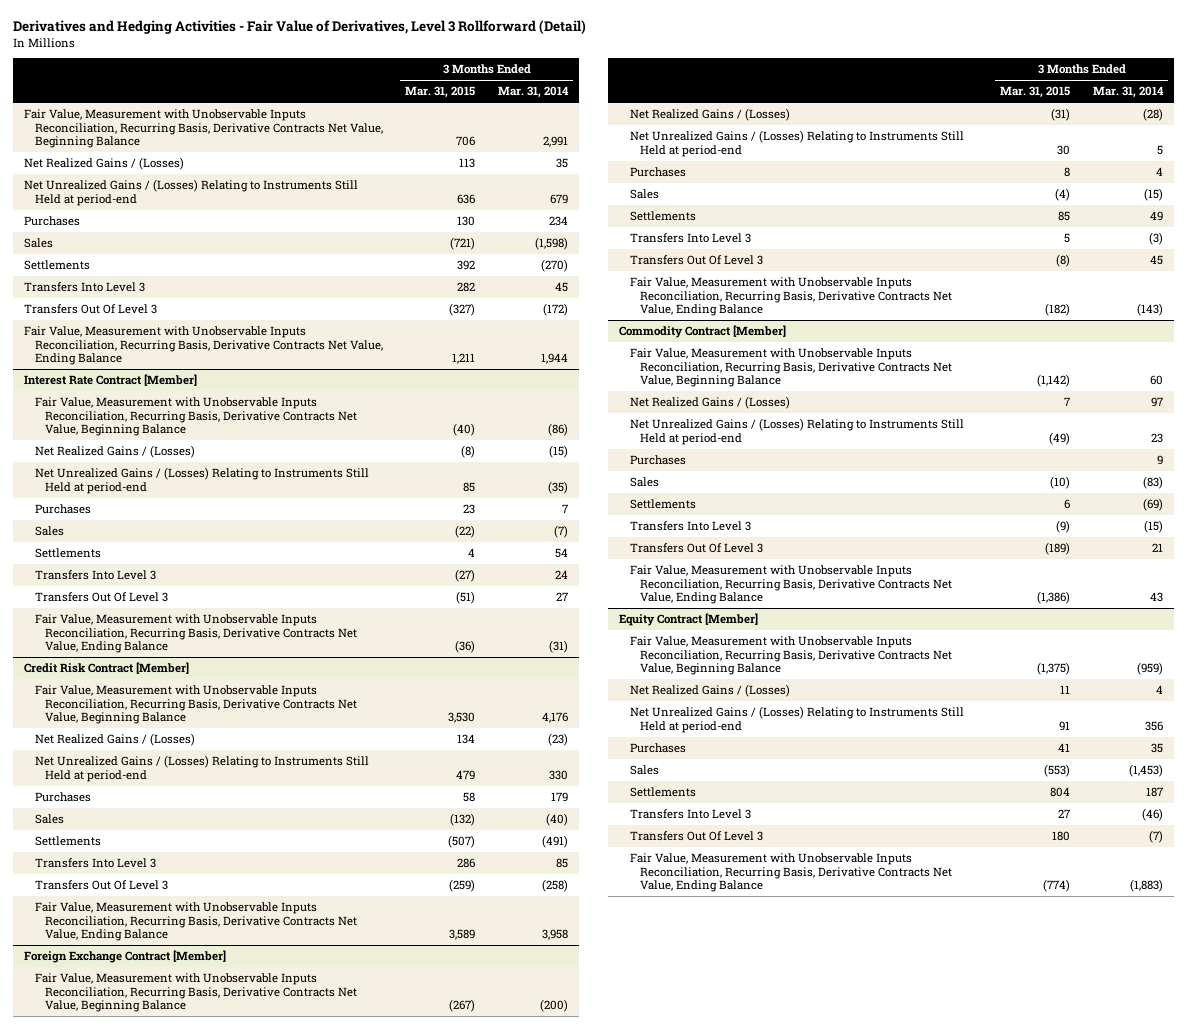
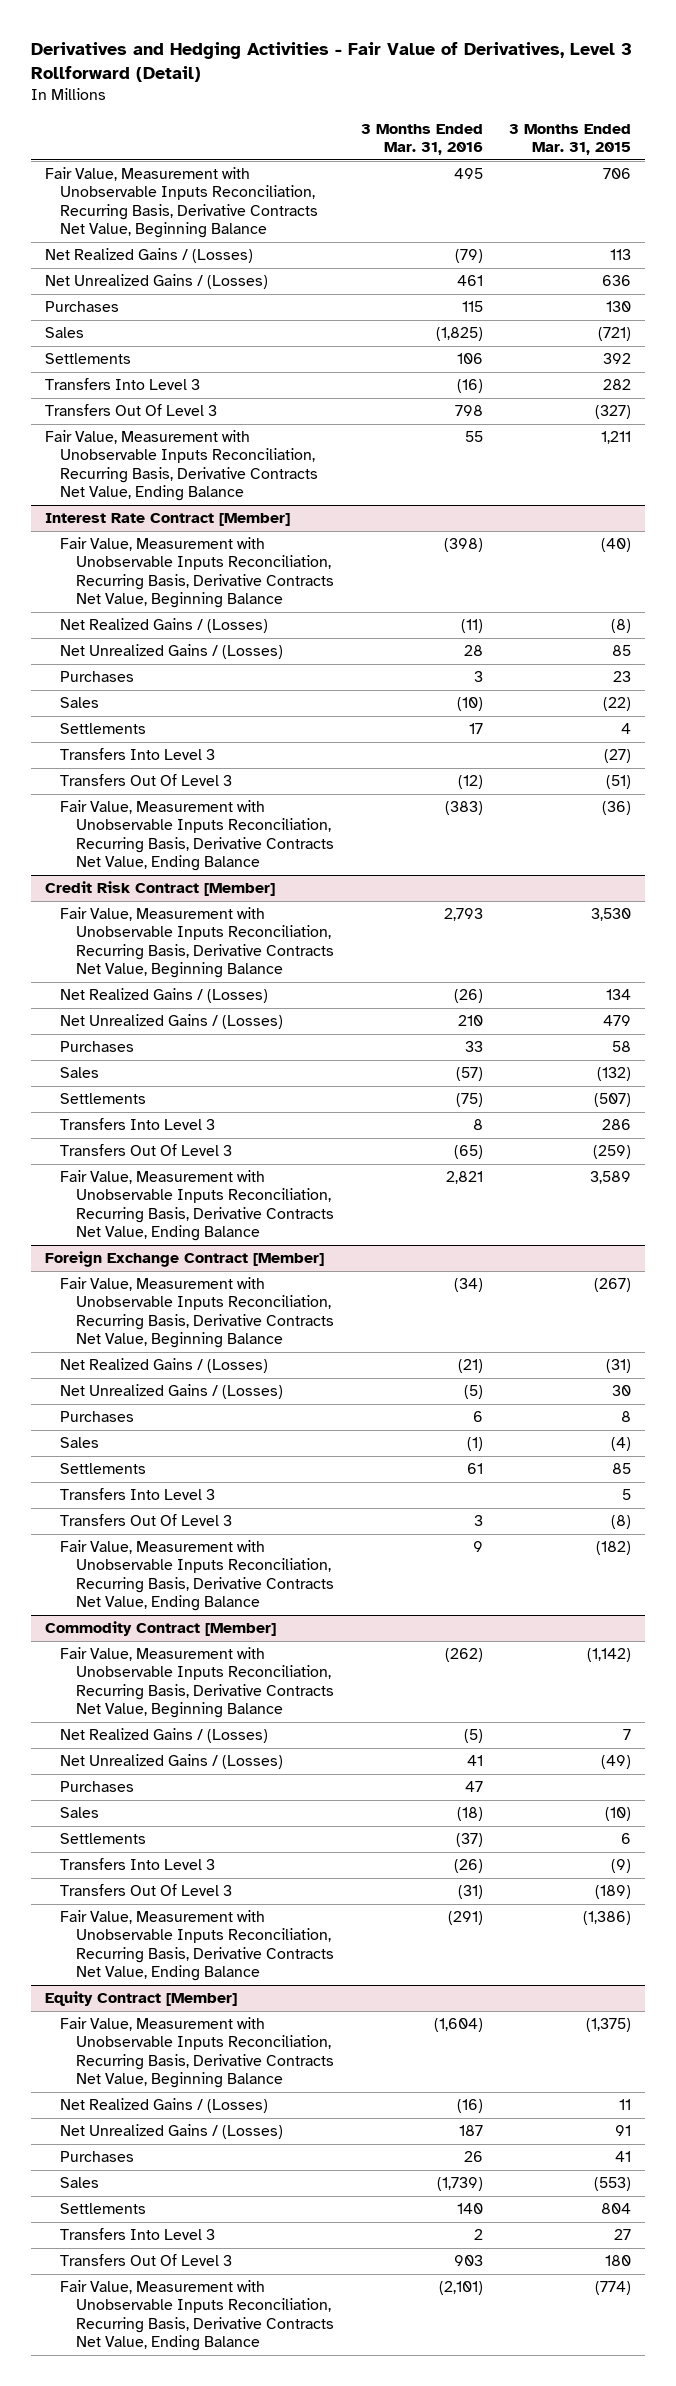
- | 3 Months Ended Mar. 31, 2015 | 3 Months Ended Mar. 31, 2014
+ | 3 Months Ended Mar. 31, 2016 | 3 Months Ended Mar. 31, 2015
- Net Unrealized Gains / (Losses) Relating to Instruments Still Held at period-end | 636 | 679
+ Net Unrealized Gains / (Losses) | 461 | 636
@ Interest Rate Contract [Member]
- Net Unrealized Gains / (Losses) Relating to Instruments Still Held at period-end | 85 | (35)
+ Net Unrealized Gains / (Losses) | 28 | 85
@ Credit Risk Contract [Member]
- Net Unrealized Gains / (Losses) Relating to Instruments Still Held at period-end | 479 | 330
+ Net Unrealized Gains / (Losses) | 210 | 479
@ Foreign Exchange Contract [Member]
- Net Unrealized Gains / (Losses) Relating to Instruments Still Held at period-end | 30 | 5
+ Net Unrealized Gains / (Losses) | (5) | 30
@ Commodity Contract [Member]
- Net Unrealized Gains / (Losses) Relating to Instruments Still Held at period-end | (49) | 23
+ Net Unrealized Gains / (Losses) | 41 | (49)
@ Equity Contract [Member]
- Net Unrealized Gains / (Losses) Relating to Instruments Still Held at period-end | 91 | 356
+ Net Unrealized Gains / (Losses) | 187 | 91

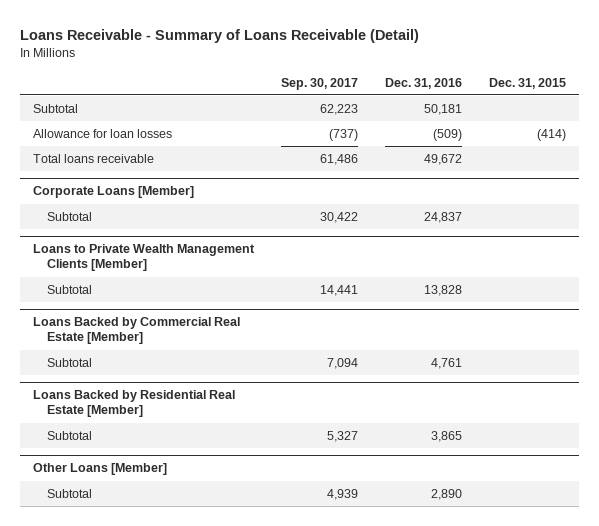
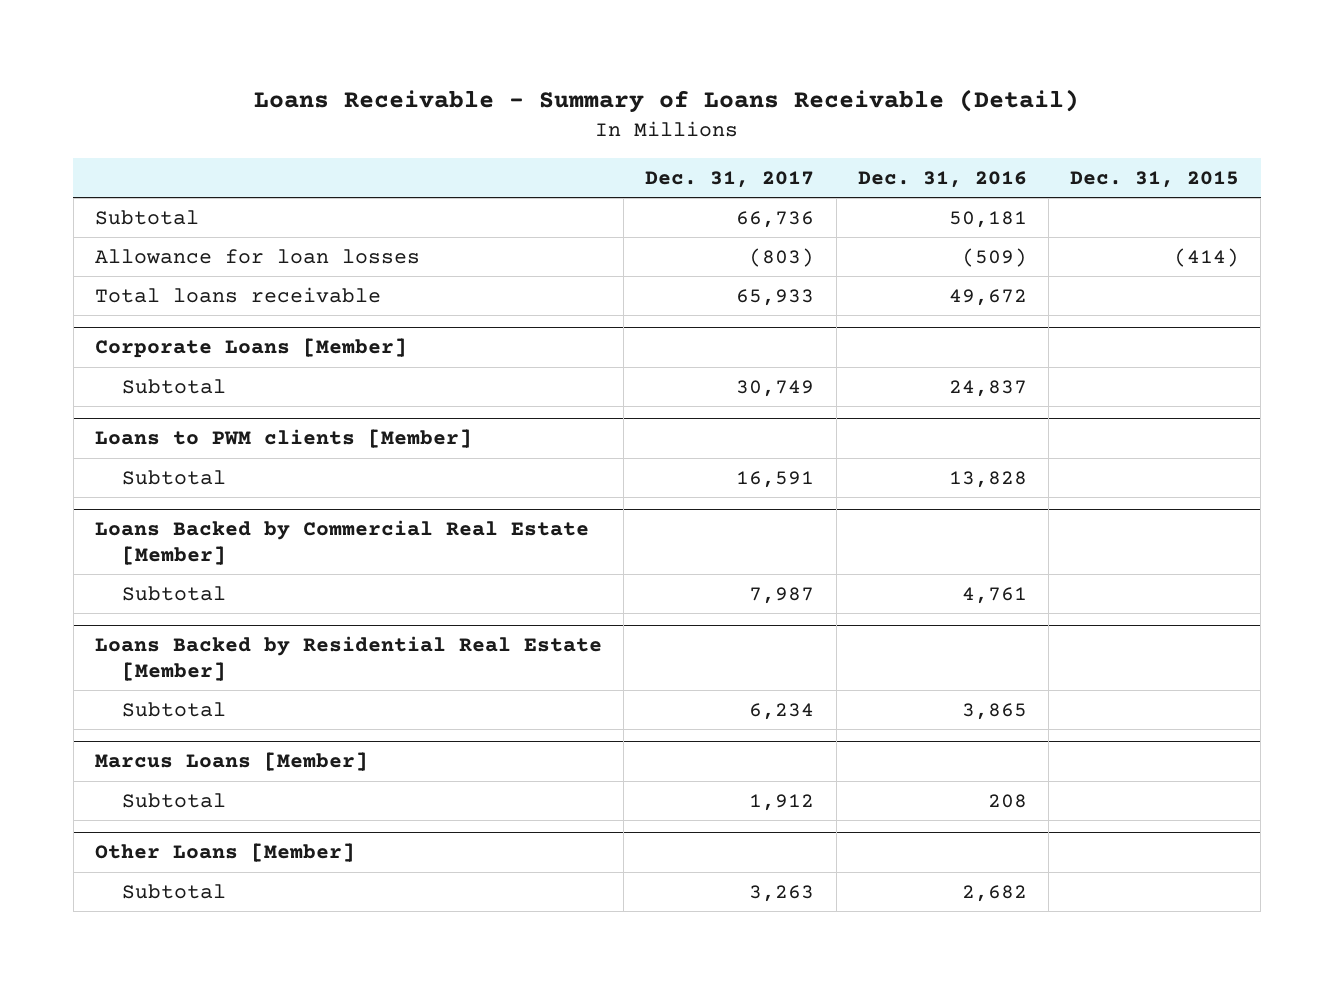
- | Sep. 30, 2017 | Dec. 31, 2016 | Dec. 31, 2015
+ | Dec. 31, 2017 | Dec. 31, 2016 | Dec. 31, 2015
- Loans to Private Wealth Management Clients [Member]
+ Loans to PWM clients [Member]
+ Marcus Loans [Member]
+ Subtotal | 1,912 | 208 |
@ Other Loans [Member]
- Subtotal | 4,939 | 2,890 |
+ Subtotal | 3,263 | 2,682 |

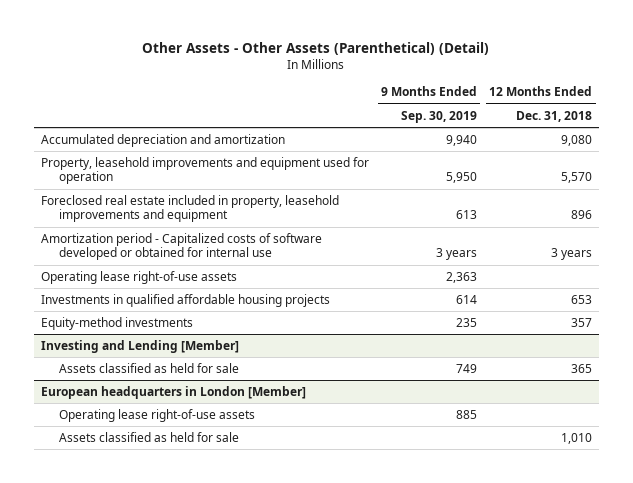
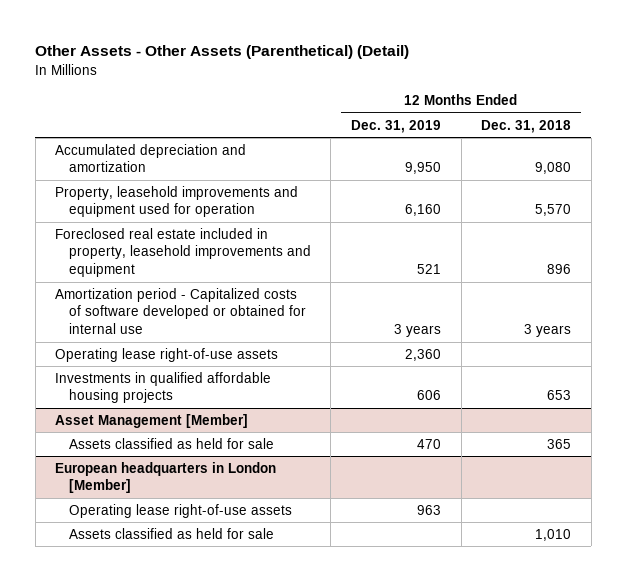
- | 9 Months Ended Sep. 30, 2019 | 12 Months Ended Dec. 31, 2018
+ | 12 Months Ended Dec. 31, 2019 | 12 Months Ended Dec. 31, 2018
- Equity-method investments | 235 | 357
- Investing and Lending [Member]
+ Asset Management [Member]

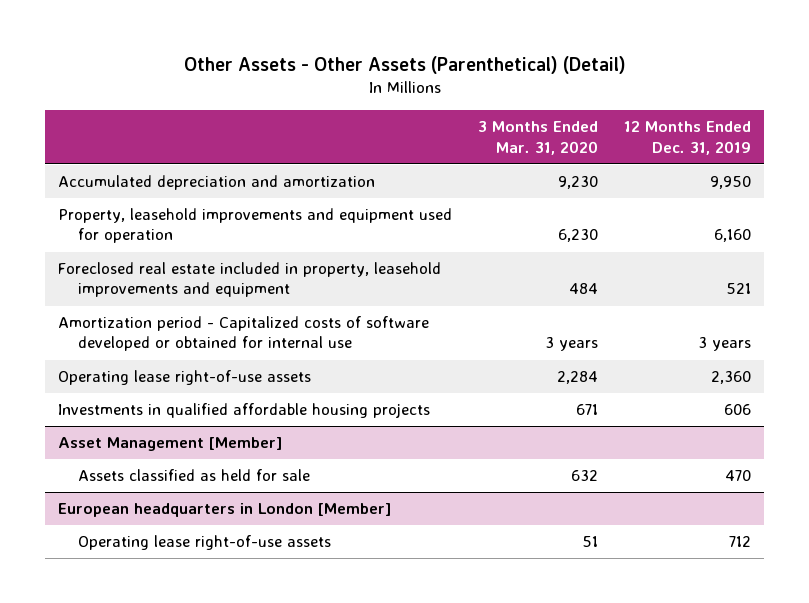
- | 12 Months Ended Dec. 31, 2019 | 12 Months Ended Dec. 31, 2018
+ | 3 Months Ended Mar. 31, 2020 | 12 Months Ended Dec. 31, 2019
@ European headquarters in London [Member]
- Operating lease right-of-use assets | 963 |
- Assets classified as held for sale | | 1,010
+ Operating lease right-of-use assets | 51 | 712

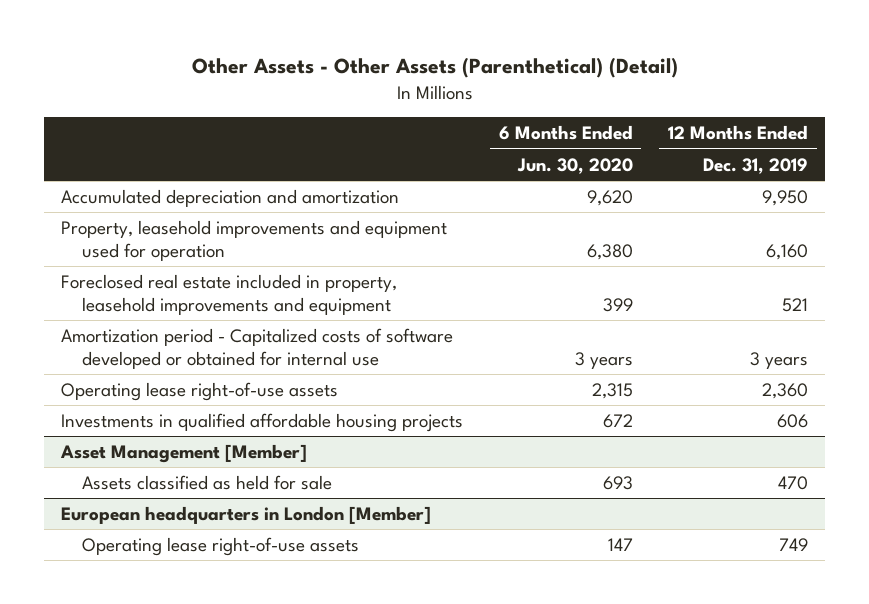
- | 3 Months Ended Mar. 31, 2020 | 12 Months Ended Dec. 31, 2019
+ | 6 Months Ended Jun. 30, 2020 | 12 Months Ended Dec. 31, 2019
@ European headquarters in London [Member]
- Operating lease right-of-use assets | 51 | 712
+ Operating lease right-of-use assets | 147 | 749

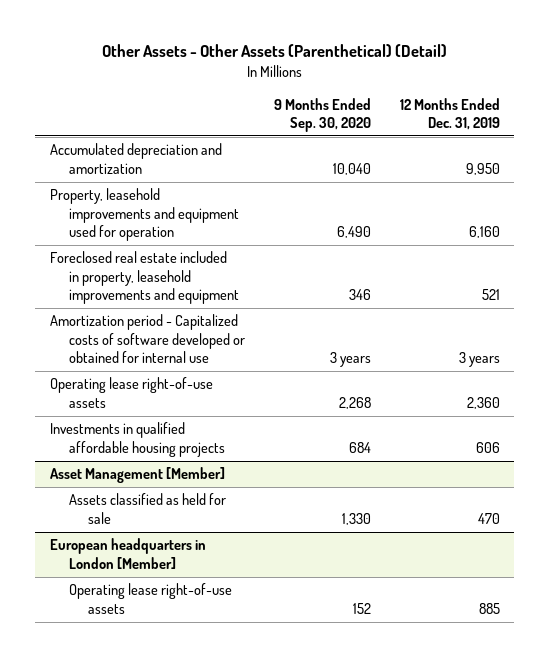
- | 6 Months Ended Jun. 30, 2020 | 12 Months Ended Dec. 31, 2019
+ | 9 Months Ended Sep. 30, 2020 | 12 Months Ended Dec. 31, 2019
@ European headquarters in London [Member]
- Operating lease right-of-use assets | 147 | 749
+ Operating lease right-of-use assets | 152 | 885

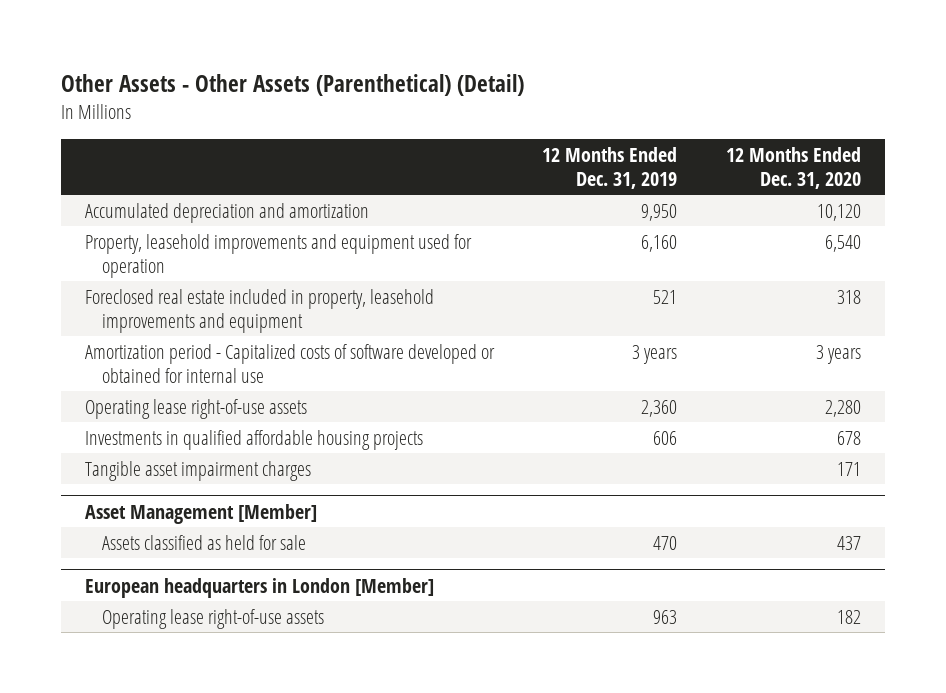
- | 9 Months Ended Sep. 30, 2020 | 12 Months Ended Dec. 31, 2019
+ | 12 Months Ended Dec. 31, 2019 | 12 Months Ended Dec. 31, 2020
+ Tangible asset impairment charges | | 171
@ European headquarters in London [Member]
- Operating lease right-of-use assets | 152 | 885
+ Operating lease right-of-use assets | 963 | 182

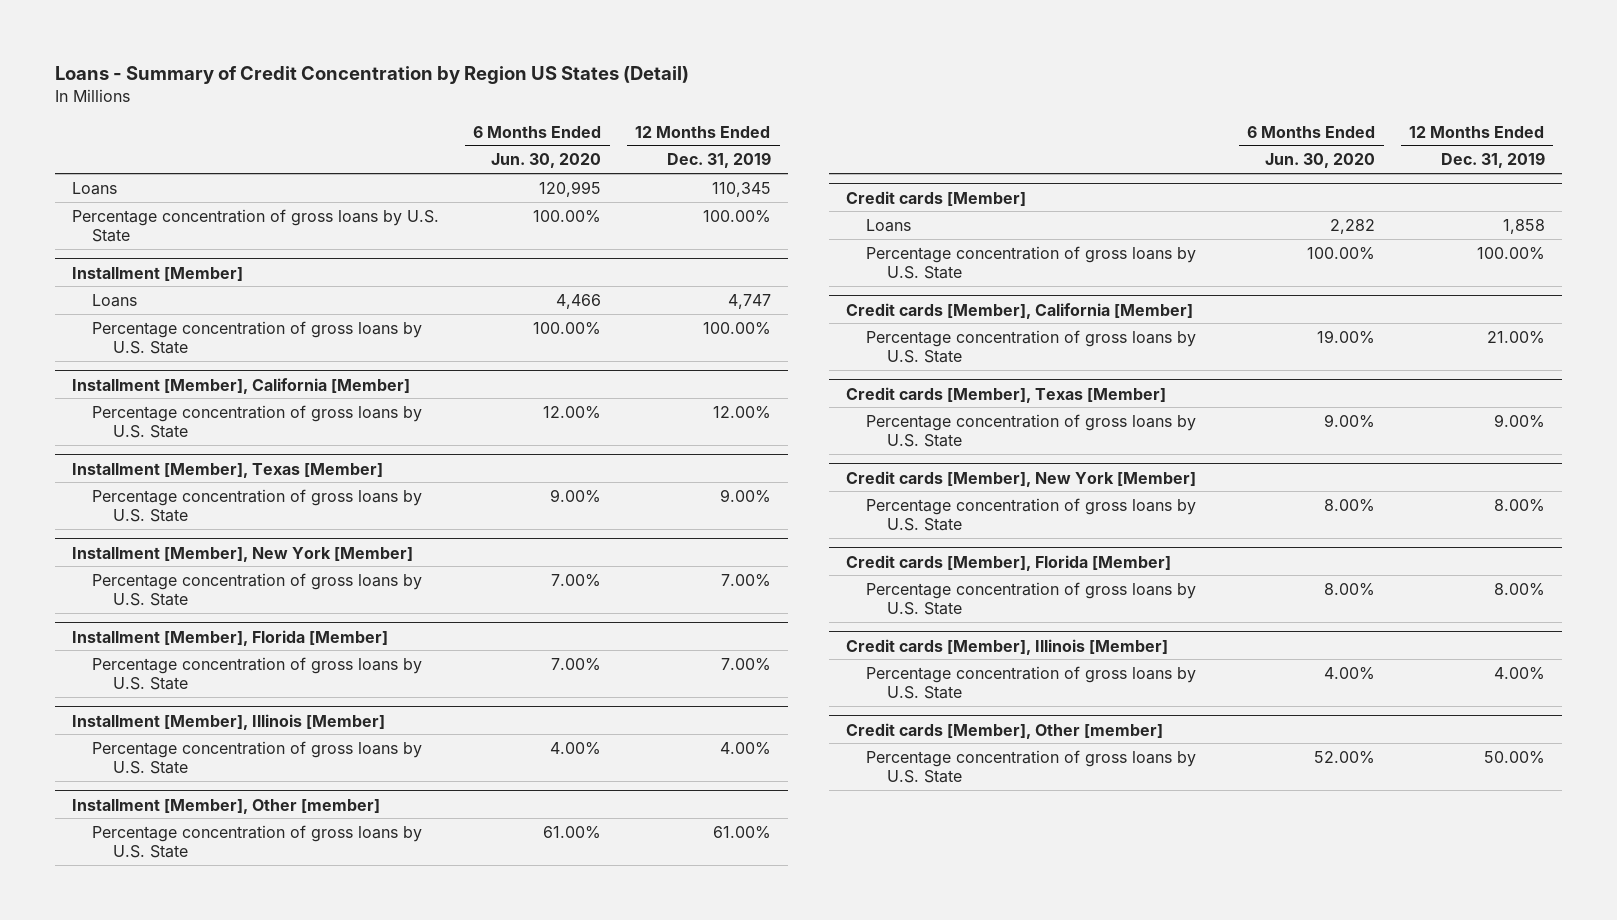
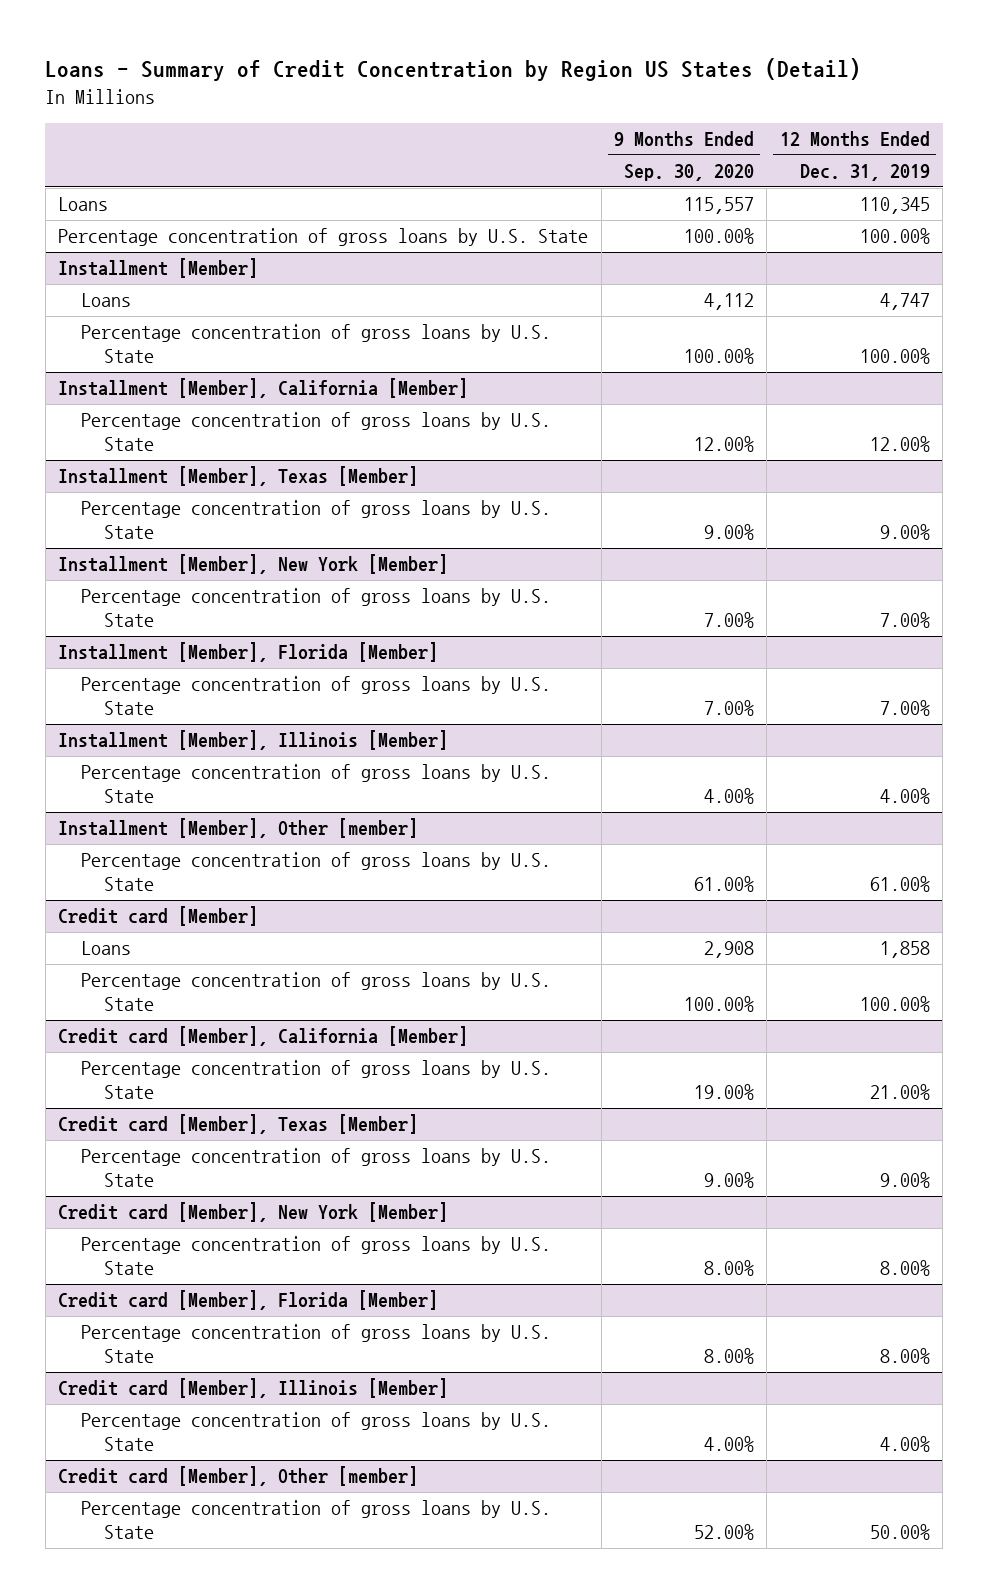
- | 6 Months Ended Jun. 30, 2020 | 12 Months Ended Dec. 31, 2019
+ | 9 Months Ended Sep. 30, 2020 | 12 Months Ended Dec. 31, 2019
- Credit cards [Member]
+ Credit card [Member]
- Credit cards [Member], California [Member]
+ Credit card [Member], California [Member]
- Credit cards [Member], Texas [Member]
+ Credit card [Member], Texas [Member]
- Credit cards [Member], New York [Member]
+ Credit card [Member], New York [Member]
- Credit cards [Member], Florida [Member]
+ Credit card [Member], Florida [Member]
- Credit cards [Member], Illinois [Member]
+ Credit card [Member], Illinois [Member]
- Credit cards [Member], Other [member]
+ Credit card [Member], Other [member]

